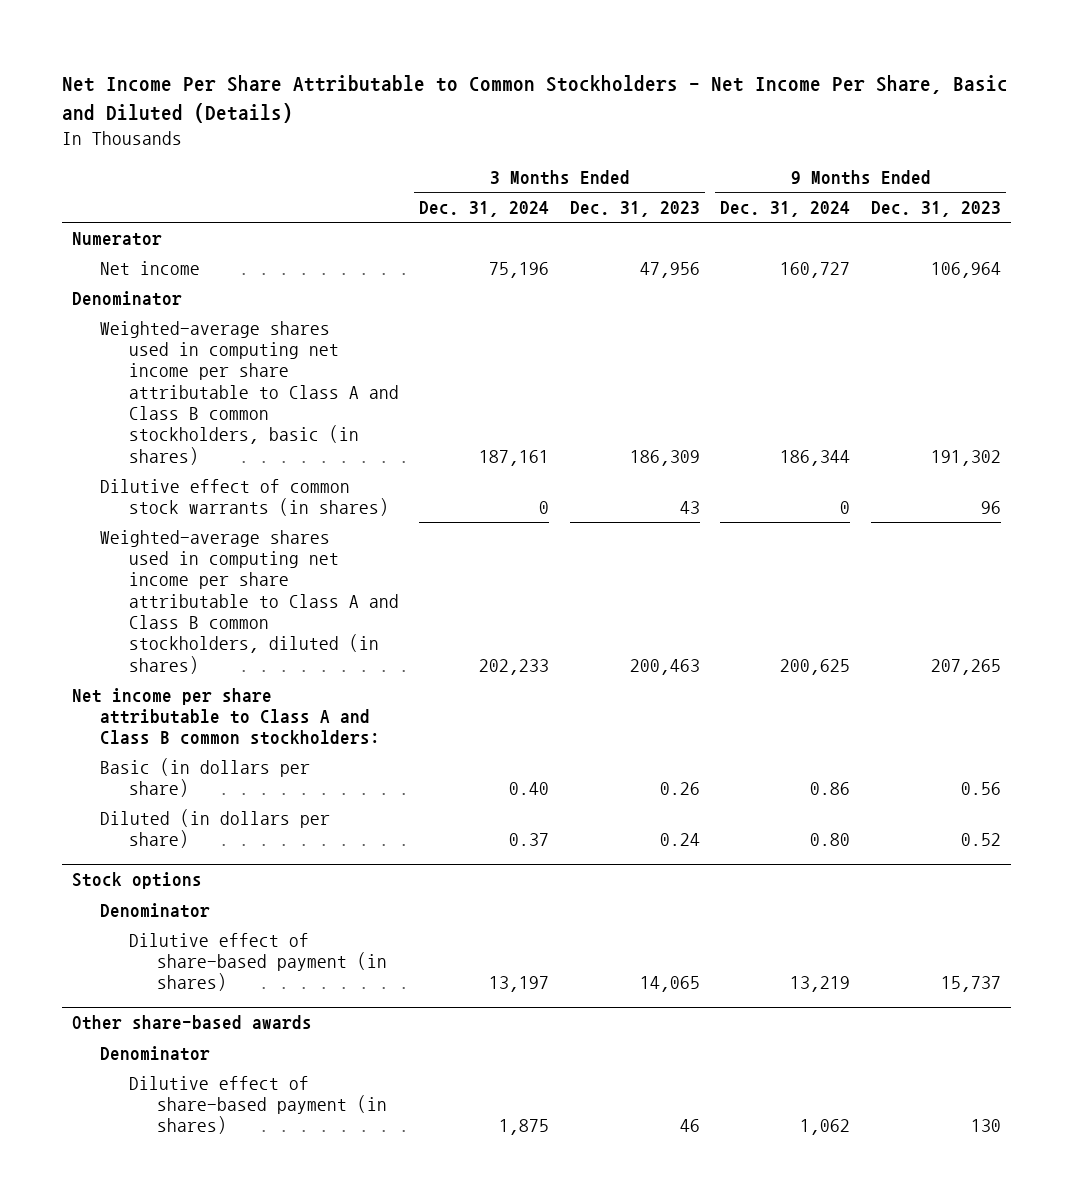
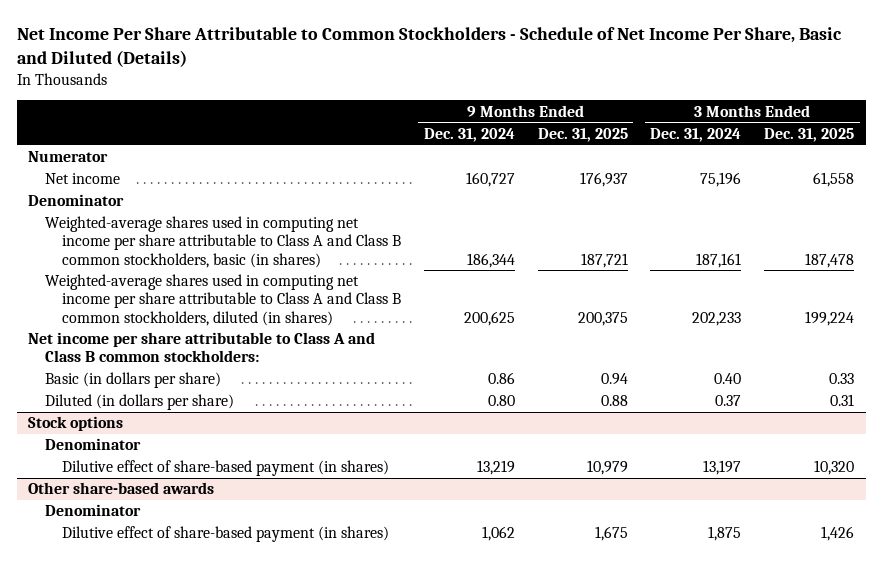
- Net Income Per Share Attributable to Common Stockholders - Net Income Per Share, Basic and Diluted (Details)
+ Net Income Per Share Attributable to Common Stockholders - Schedule of Net Income Per Share, Basic and Diluted (Details)
- | 3 Months Ended Dec. 31, 2024 | 3 Months Ended Dec. 31, 2023 | 9 Months Ended Dec. 31, 2024 | 9 Months Ended Dec. 31, 2023
+ | 9 Months Ended Dec. 31, 2024 | 9 Months Ended Dec. 31, 2025 | 3 Months Ended Dec. 31, 2024 | 3 Months Ended Dec. 31, 2025
- Dilutive effect of common stock warrants (in shares) | 0 | 43 | 0 | 96

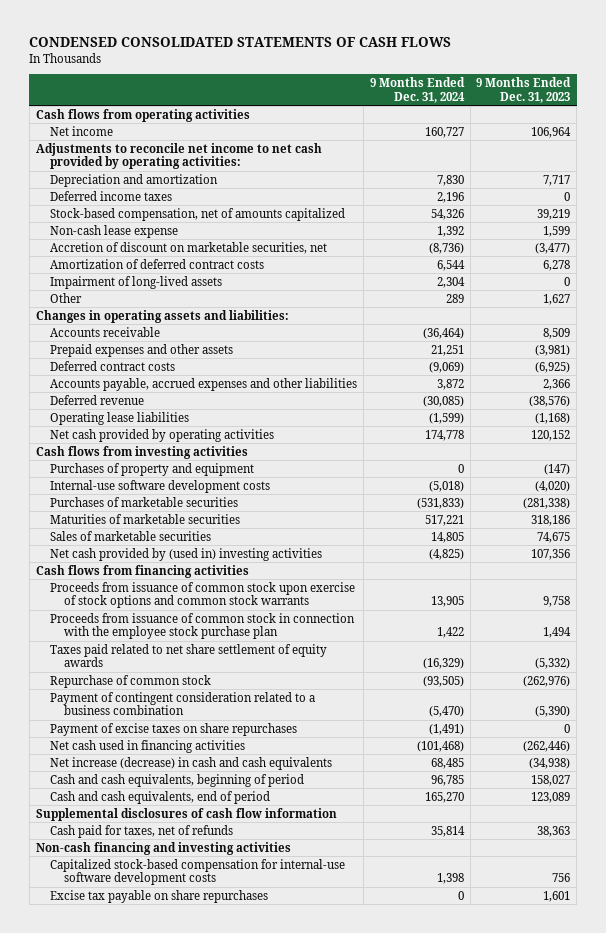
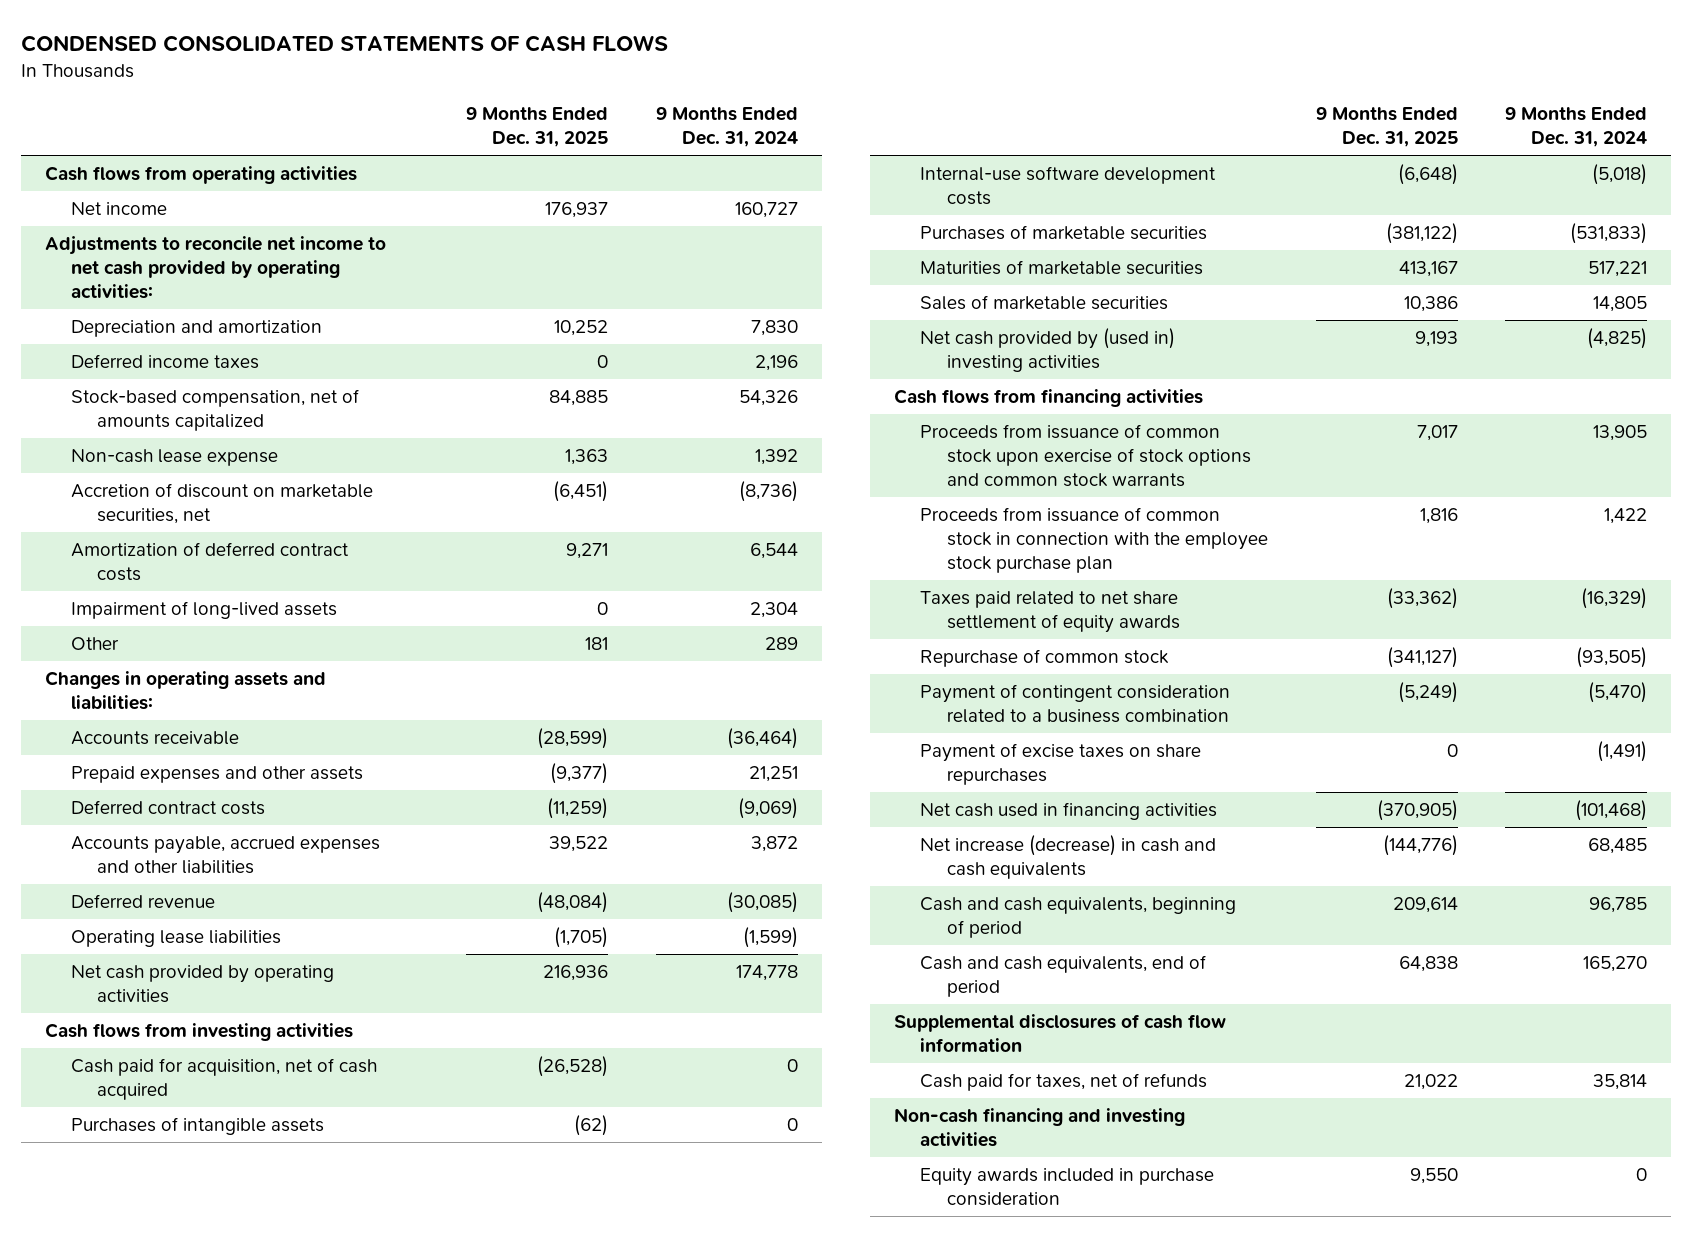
- | 9 Months Ended Dec. 31, 2024 | 9 Months Ended Dec. 31, 2023
+ | 9 Months Ended Dec. 31, 2025 | 9 Months Ended Dec. 31, 2024
- Purchases of property and equipment | 0 | (147)
+ Cash paid for acquisition, net of cash acquired | (26,528) | 0
+ Purchases of intangible assets | (62) | 0
- Capitalized stock-based compensation for internal-use software development costs | 1,398 | 756
- Excise tax payable on share repurchases | 0 | 1,601
+ Equity awards included in purchase consideration | 9,550 | 0

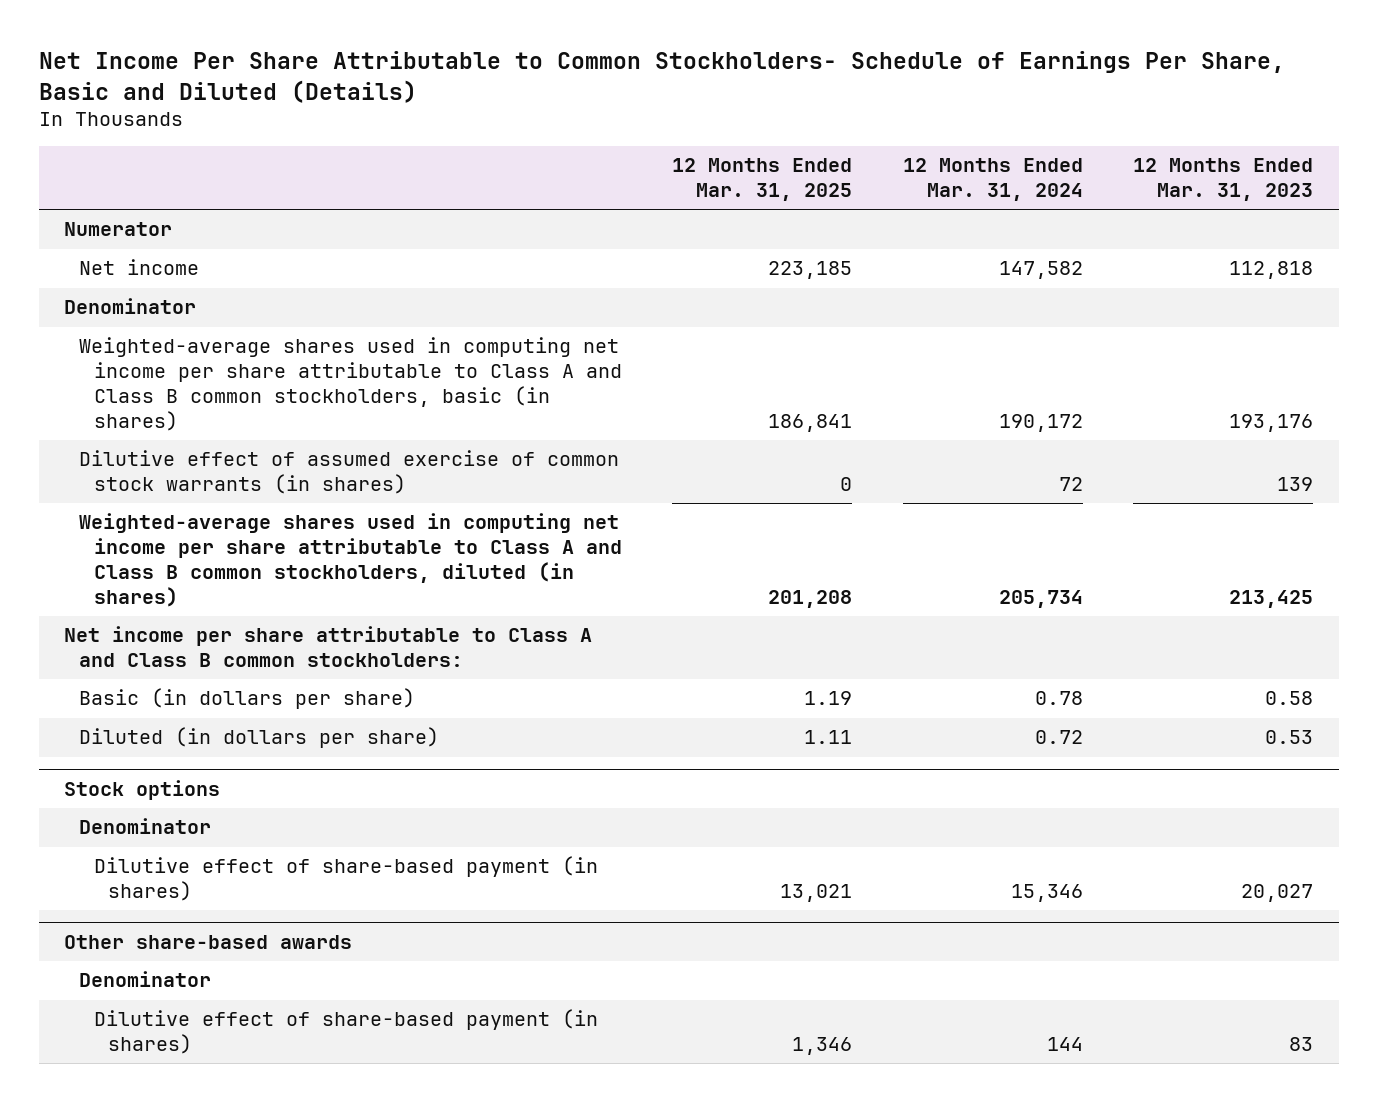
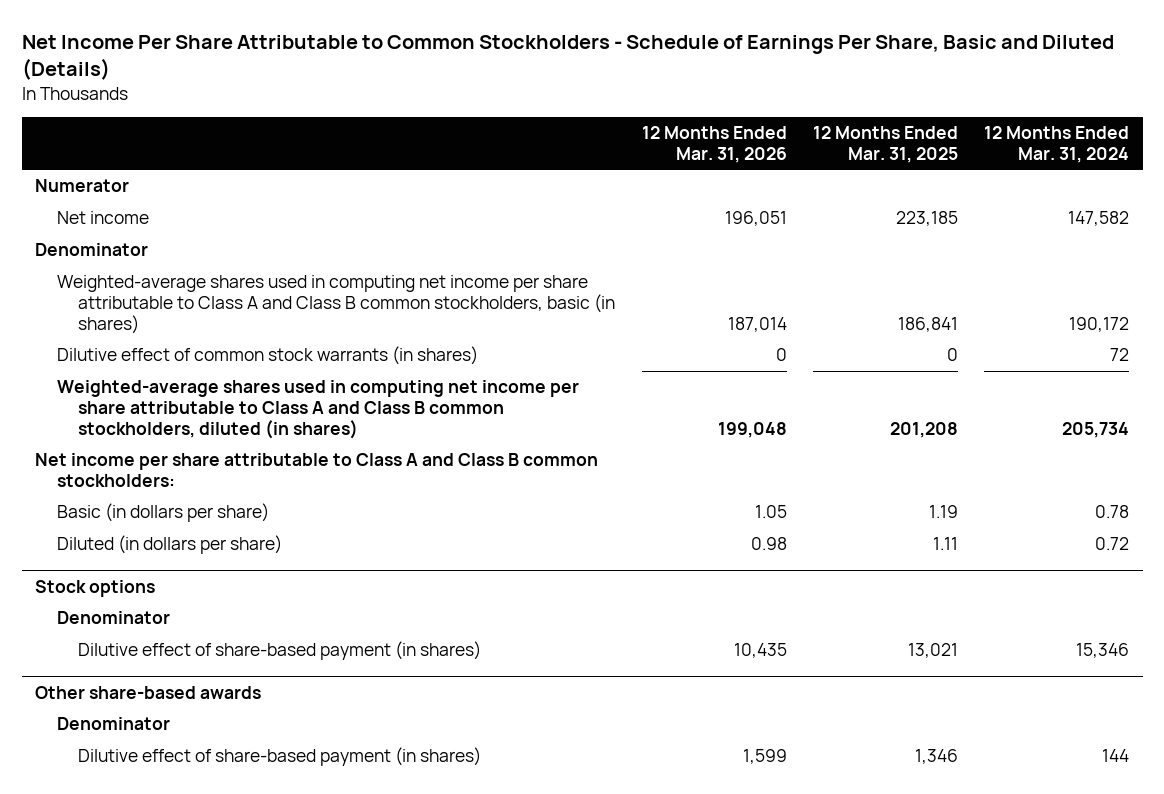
- Net Income Per Share Attributable to Common Stockholders- Schedule of Earnings Per Share, Basic and Diluted (Details)
+ Net Income Per Share Attributable to Common Stockholders - Schedule of Earnings Per Share, Basic and Diluted (Details)
- | 12 Months Ended Mar. 31, 2025 | 12 Months Ended Mar. 31, 2024 | 12 Months Ended Mar. 31, 2023
+ | 12 Months Ended Mar. 31, 2026 | 12 Months Ended Mar. 31, 2025 | 12 Months Ended Mar. 31, 2024
- Dilutive effect of assumed exercise of common stock warrants (in shares) | 0 | 72 | 139
+ Dilutive effect of common stock warrants (in shares) | 0 | 0 | 72

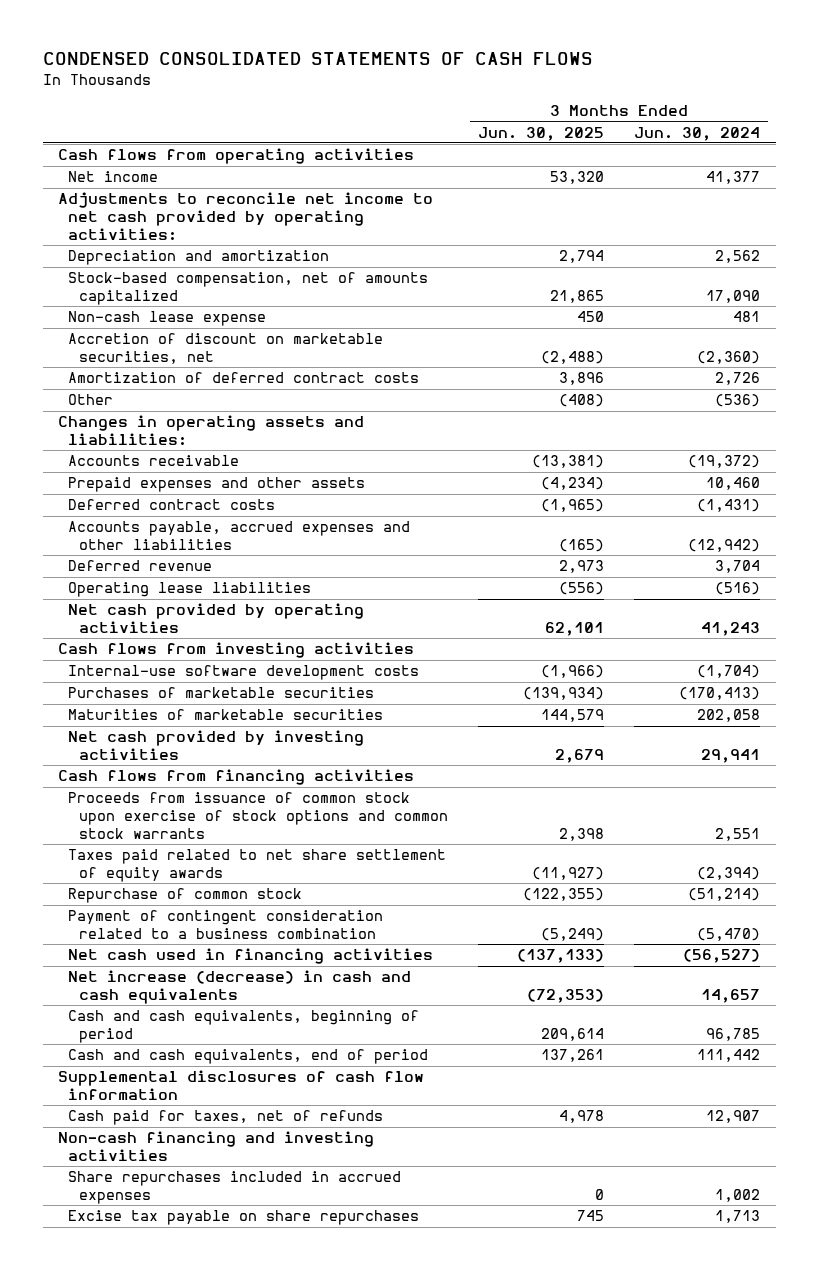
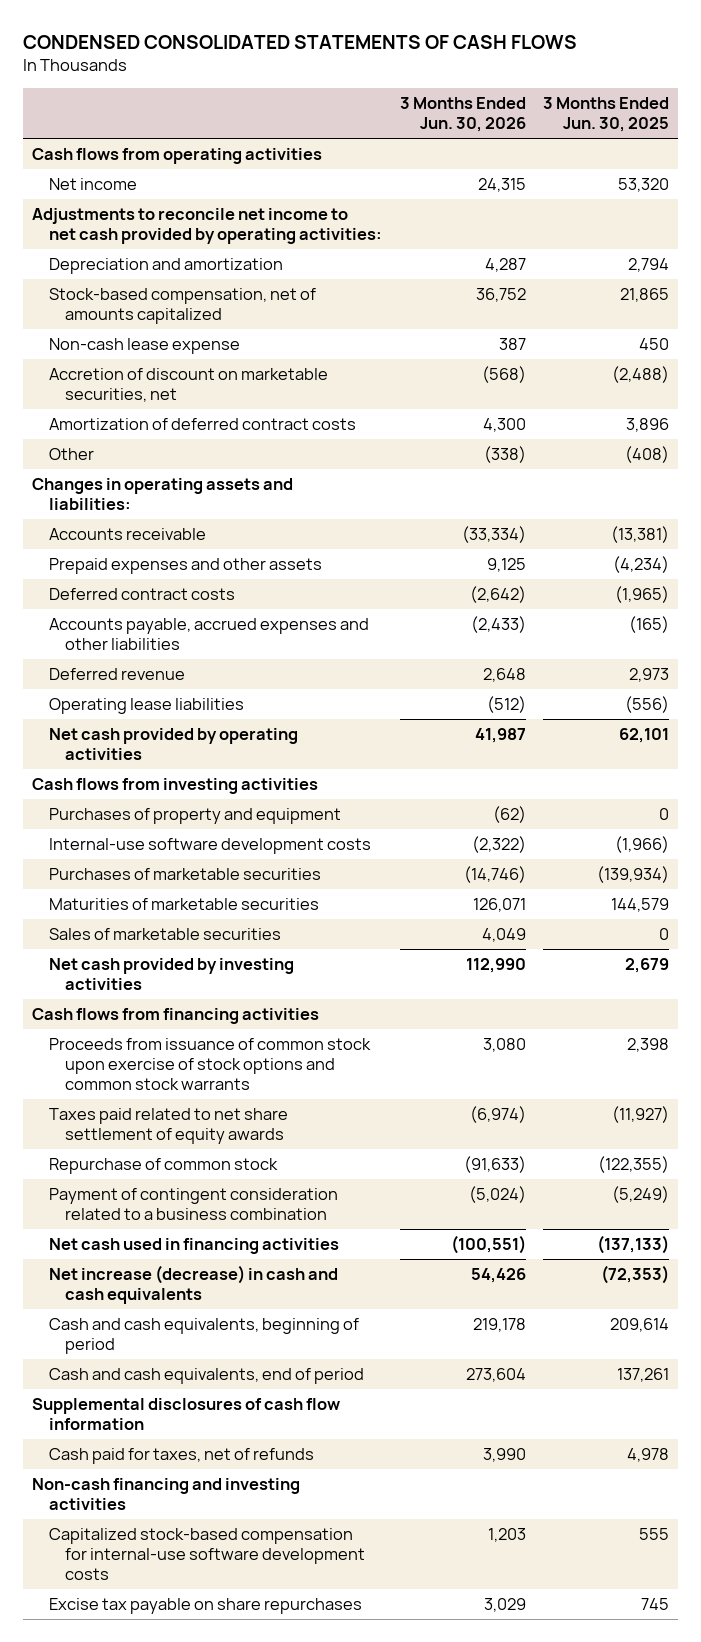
- | 3 Months Ended Jun. 30, 2025 | 3 Months Ended Jun. 30, 2024
+ | 3 Months Ended Jun. 30, 2026 | 3 Months Ended Jun. 30, 2025
+ Purchases of property and equipment | (62) | 0
+ Sales of marketable securities | 4,049 | 0
- Share repurchases included in accrued expenses | 0 | 1,002
+ Capitalized stock-based compensation for internal-use software development costs | 1,203 | 555

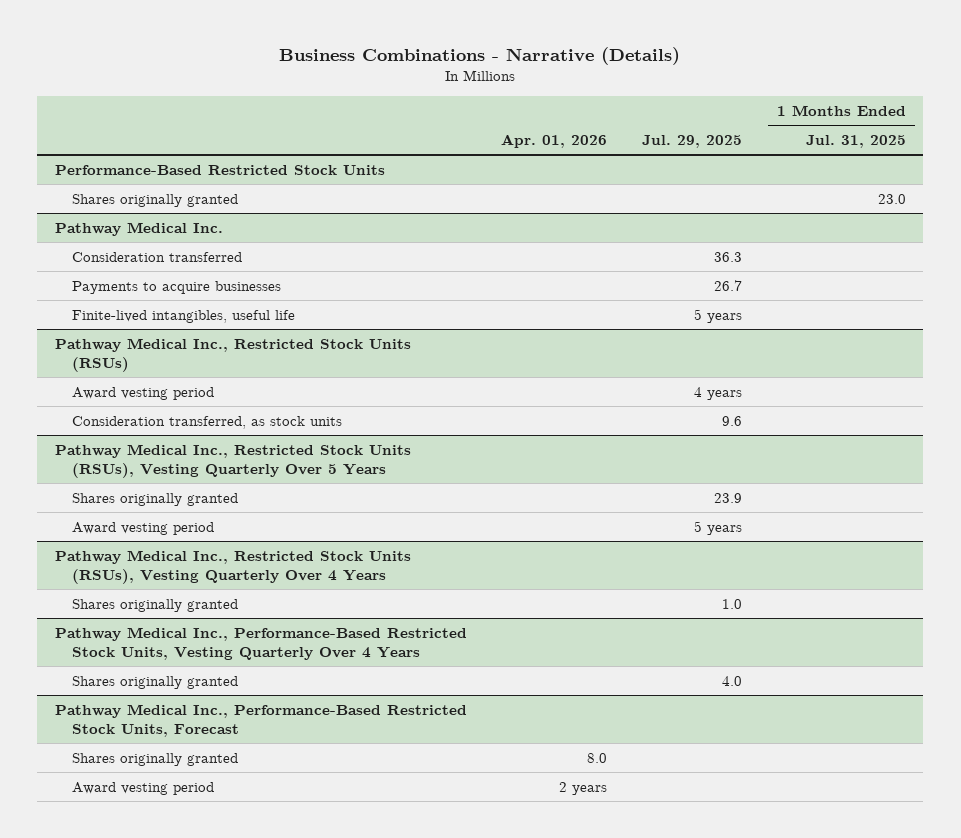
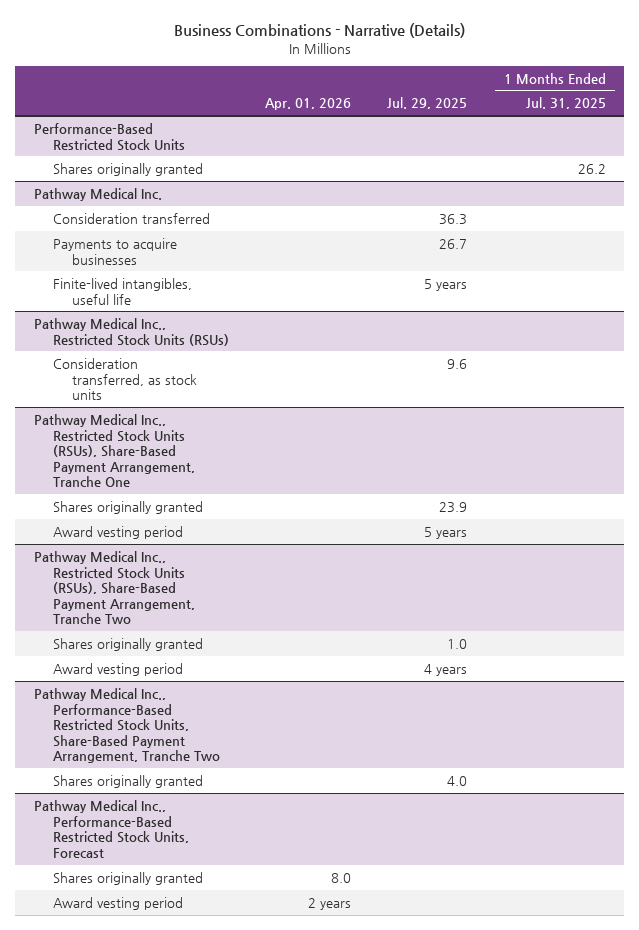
@ Performance-Based Restricted Stock Units
- Shares originally granted | | | 23.0
+ Shares originally granted | | | 26.2
@ Pathway Medical Inc., Restricted Stock Units (RSUs)
- Award vesting period | | 4 years |
- Pathway Medical Inc., Restricted Stock Units (RSUs), Vesting Quarterly Over 5 Years
+ Pathway Medical Inc., Restricted Stock Units (RSUs), Share-Based Payment Arrangement, Tranche One
- Pathway Medical Inc., Restricted Stock Units (RSUs), Vesting Quarterly Over 4 Years
+ Pathway Medical Inc., Restricted Stock Units (RSUs), Share-Based Payment Arrangement, Tranche Two
- Pathway Medical Inc., Performance-Based Restricted Stock Units, Vesting Quarterly Over 4 Years
+ Award vesting period | | 4 years |
+ Pathway Medical Inc., Performance-Based Restricted Stock Units, Share-Based Payment Arrangement, Tranche Two

